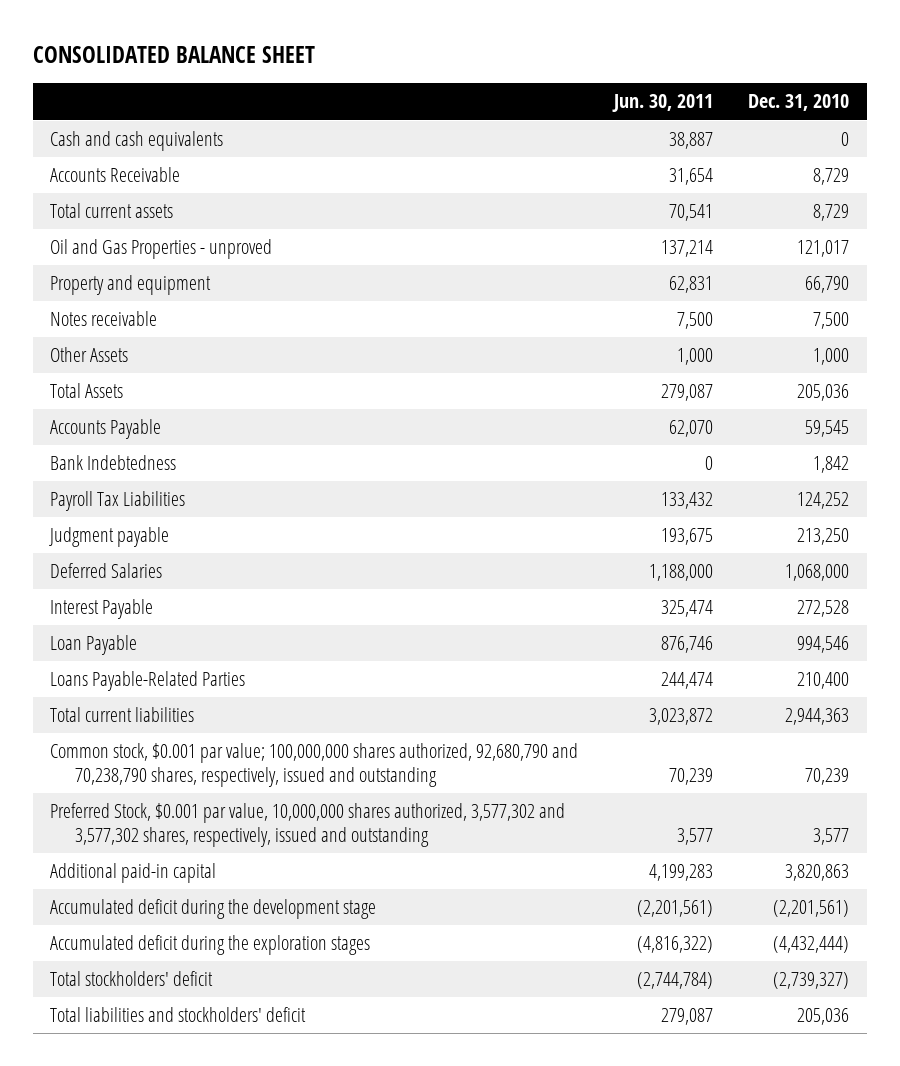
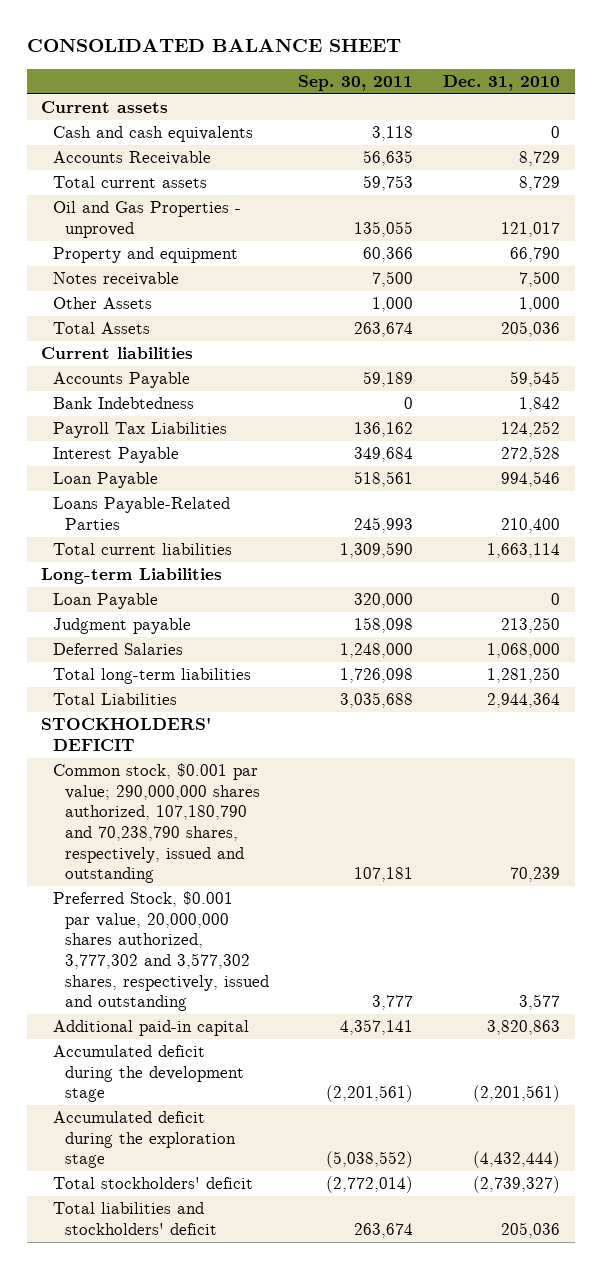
- | Jun. 30, 2011 | Dec. 31, 2010
+ | Sep. 30, 2011 | Dec. 31, 2010
+ Current assets
+ Current liabilities
- Total current liabilities | 3,023,872 | 2,944,363
- Common stock, $0.001 par value; 100,000,000 shares authorized, 92,680,790 and 70,238,790 shares, respectively, issued and outstanding | 70,239 | 70,239
- Preferred Stock, $0.001 par value, 10,000,000 shares authorized, 3,577,302 and 3,577,302 shares, respectively, issued and outstanding | 3,577 | 3,577
+ Total current liabilities | 1,309,590 | 1,663,114
+ Long-term Liabilities
+ Loan Payable | 320,000 | 0
moved down: Judgment payable | 158,098 | 213,250
moved down: Deferred Salaries | 1,248,000 | 1,068,000
+ Total long-term liabilities | 1,726,098 | 1,281,250
+ Total Liabilities | 3,035,688 | 2,944,364
+ STOCKHOLDERS' DEFICIT
+ Common stock, $0.001 par value; 290,000,000 shares authorized, 107,180,790 and 70,238,790 shares, respectively, issued and outstanding | 107,181 | 70,239
+ Preferred Stock, $0.001 par value, 20,000,000 shares authorized, 3,777,302 and 3,577,302 shares, respectively, issued and outstanding | 3,777 | 3,577
- Accumulated deficit during the exploration stages | (4,816,322) | (4,432,444)
+ Accumulated deficit during the exploration stage | (5,038,552) | (4,432,444)

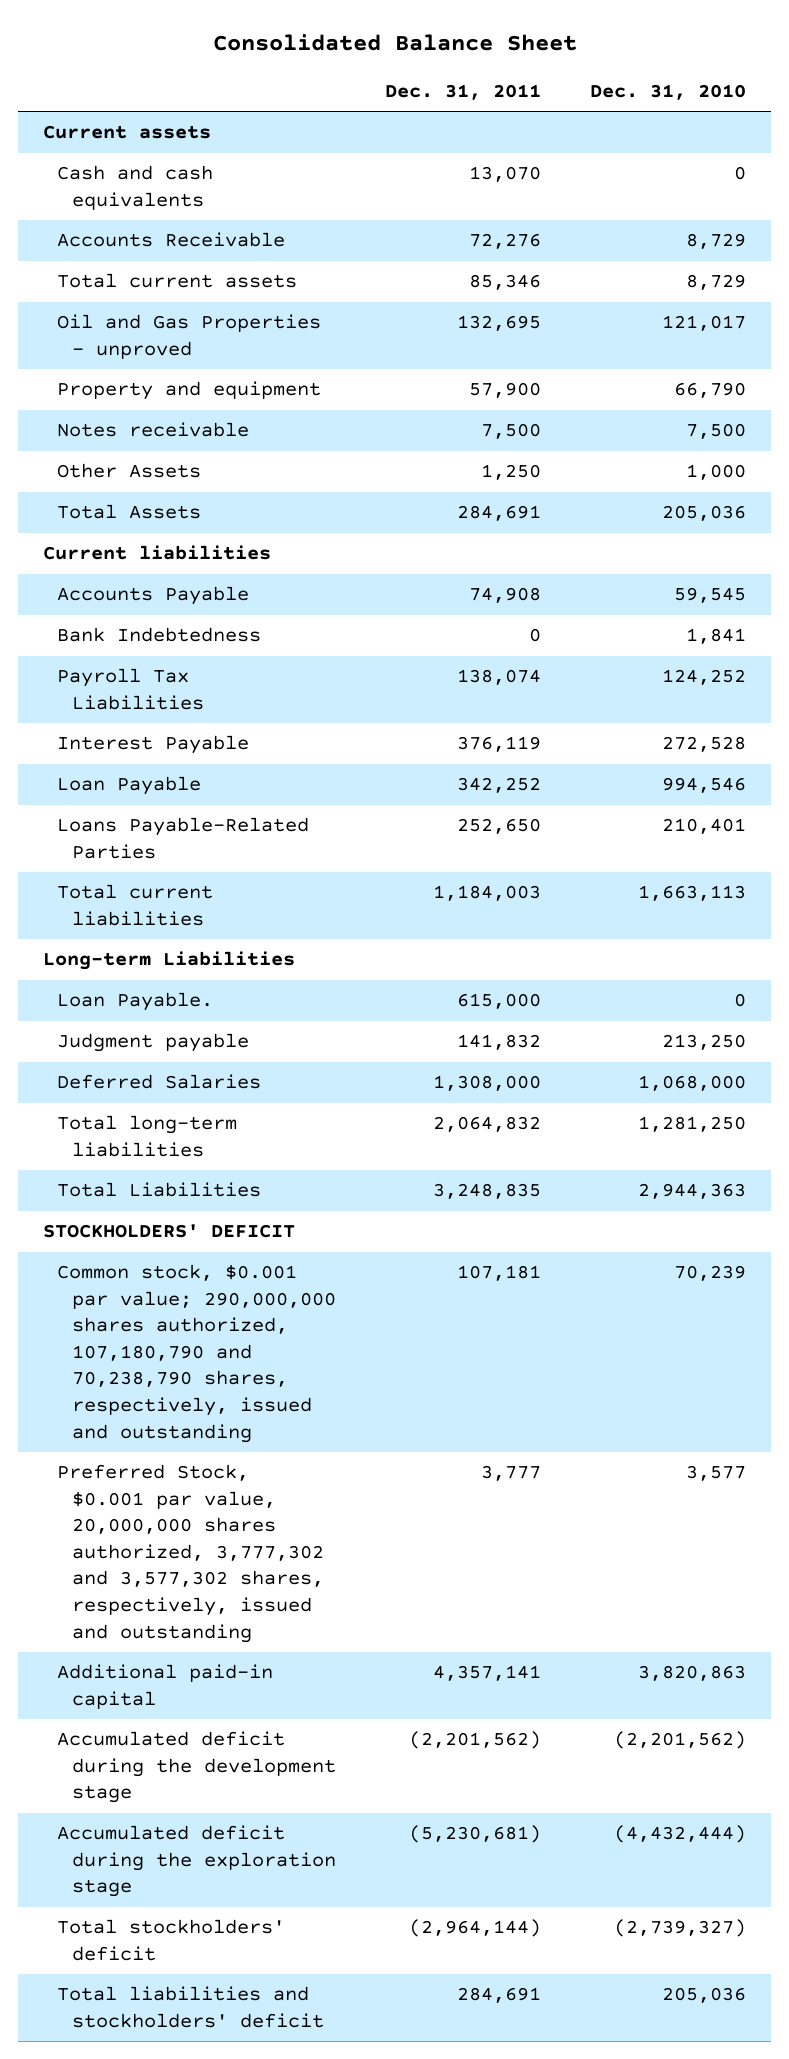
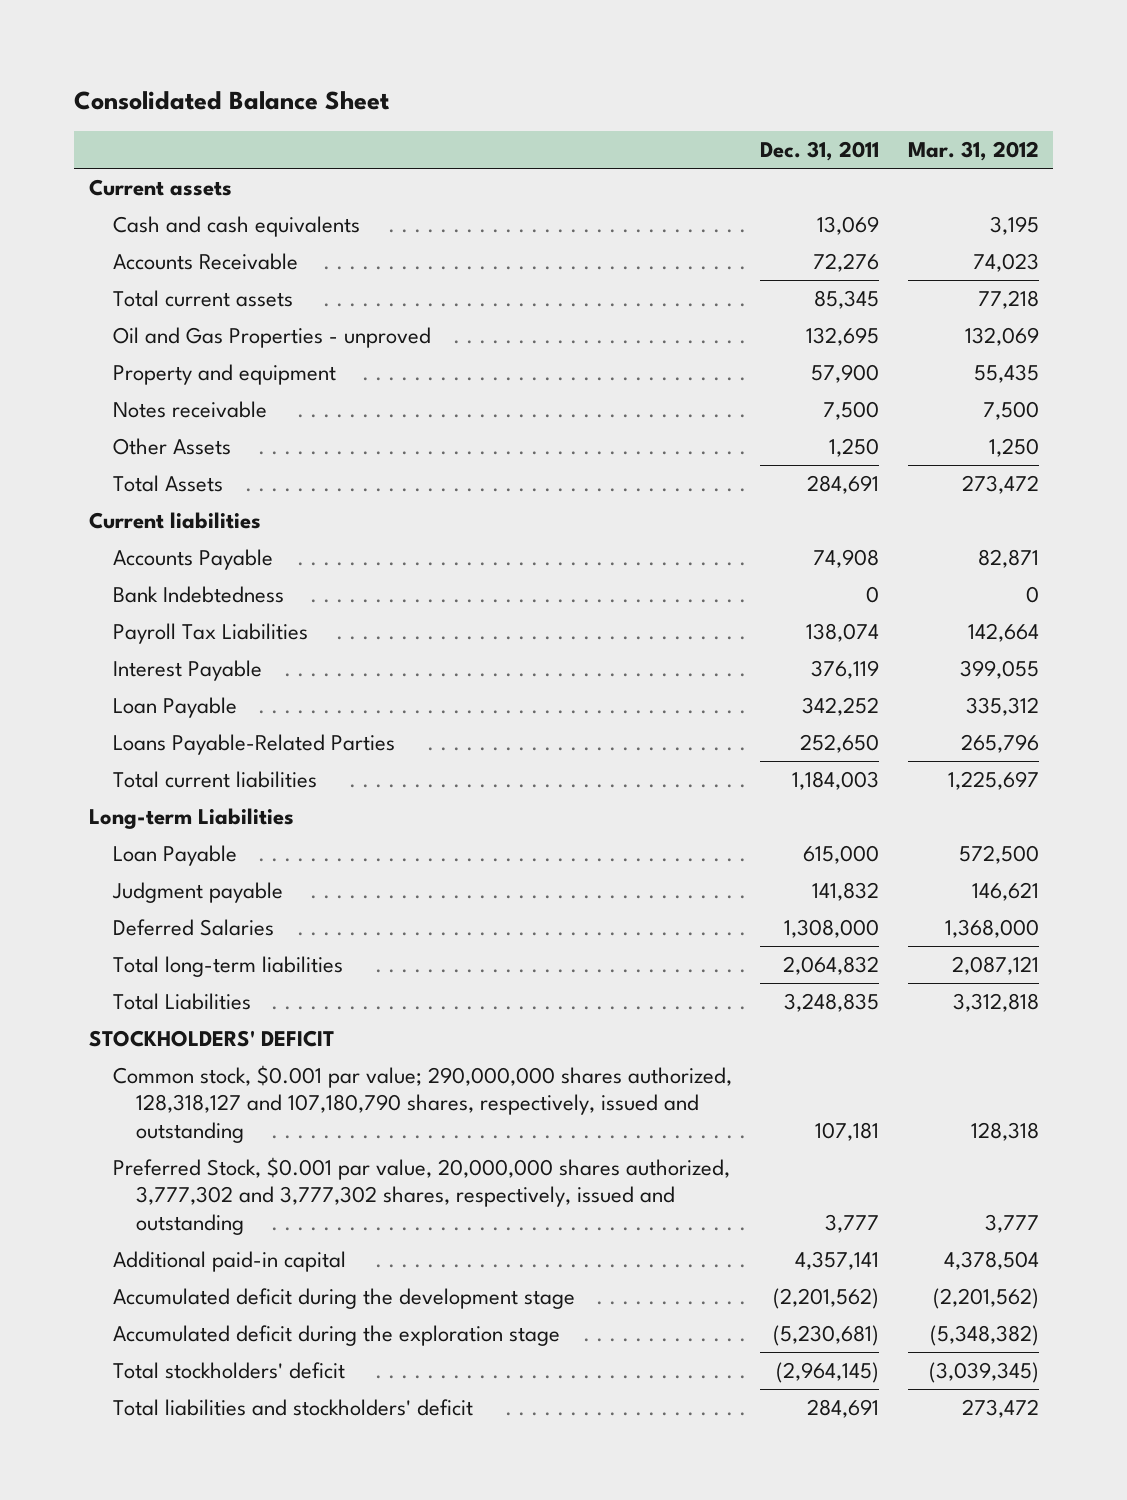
- | Dec. 31, 2011 | Dec. 31, 2010
+ | Dec. 31, 2011 | Mar. 31, 2012
- Cash and cash equivalents | 13,070 | 0
+ Cash and cash equivalents | 13,069 | 3,195
- Total current assets | 85,346 | 8,729
+ Total current assets | 85,345 | 77,218
- Loan Payable. | 615,000 | 0
+ Loan Payable | 615,000 | 572,500
- Common stock, $0.001 par value; 290,000,000 shares authorized, 107,180,790 and 70,238,790 shares, respectively, issued and outstanding | 107,181 | 70,239
- Preferred Stock, $0.001 par value, 20,000,000 shares authorized, 3,777,302 and 3,577,302 shares, respectively, issued and outstanding | 3,777 | 3,577
+ Common stock, $0.001 par value; 290,000,000 shares authorized, 128,318,127 and 107,180,790 shares, respectively, issued and outstanding | 107,181 | 128,318
+ Preferred Stock, $0.001 par value, 20,000,000 shares authorized, 3,777,302 and 3,777,302 shares, respectively, issued and outstanding | 3,777 | 3,777
- Total stockholders' deficit | (2,964,144) | (2,739,327)
+ Total stockholders' deficit | (2,964,145) | (3,039,345)

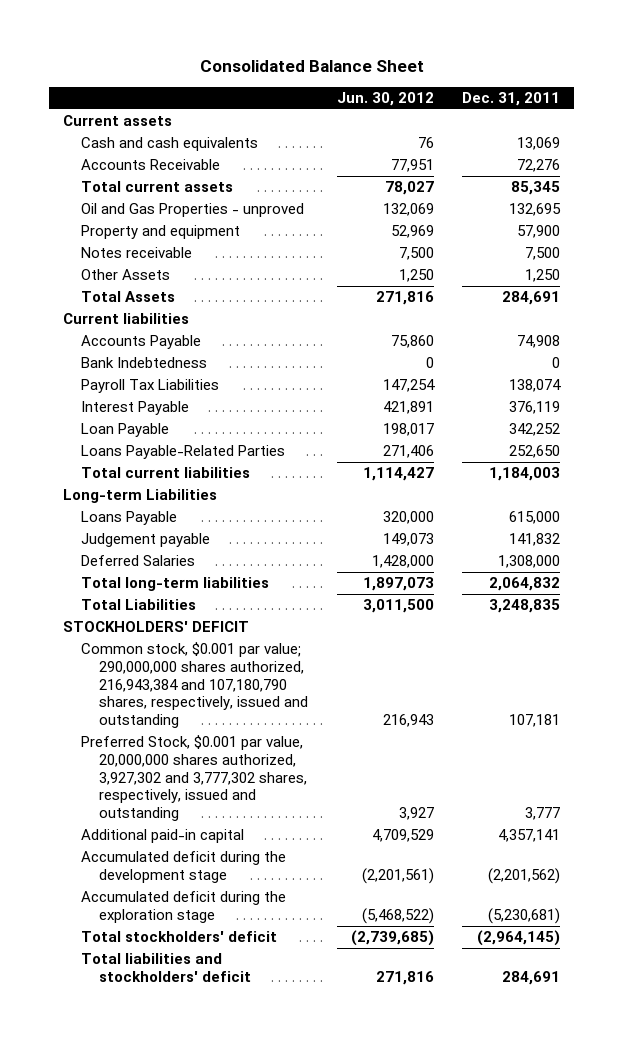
- | Dec. 31, 2011 | Mar. 31, 2012
+ | Jun. 30, 2012 | Dec. 31, 2011
- Loan Payable | 615,000 | 572,500
- Judgment payable | 141,832 | 146,621
+ Loans Payable | 320,000 | 615,000
+ Judgement payable | 149,073 | 141,832
- Common stock, $0.001 par value; 290,000,000 shares authorized, 128,318,127 and 107,180,790 shares, respectively, issued and outstanding | 107,181 | 128,318
- Preferred Stock, $0.001 par value, 20,000,000 shares authorized, 3,777,302 and 3,777,302 shares, respectively, issued and outstanding | 3,777 | 3,777
+ Common stock, $0.001 par value; 290,000,000 shares authorized, 216,943,384 and 107,180,790 shares, respectively, issued and outstanding | 216,943 | 107,181
+ Preferred Stock, $0.001 par value, 20,000,000 shares authorized, 3,927,302 and 3,777,302 shares, respectively, issued and outstanding | 3,927 | 3,777

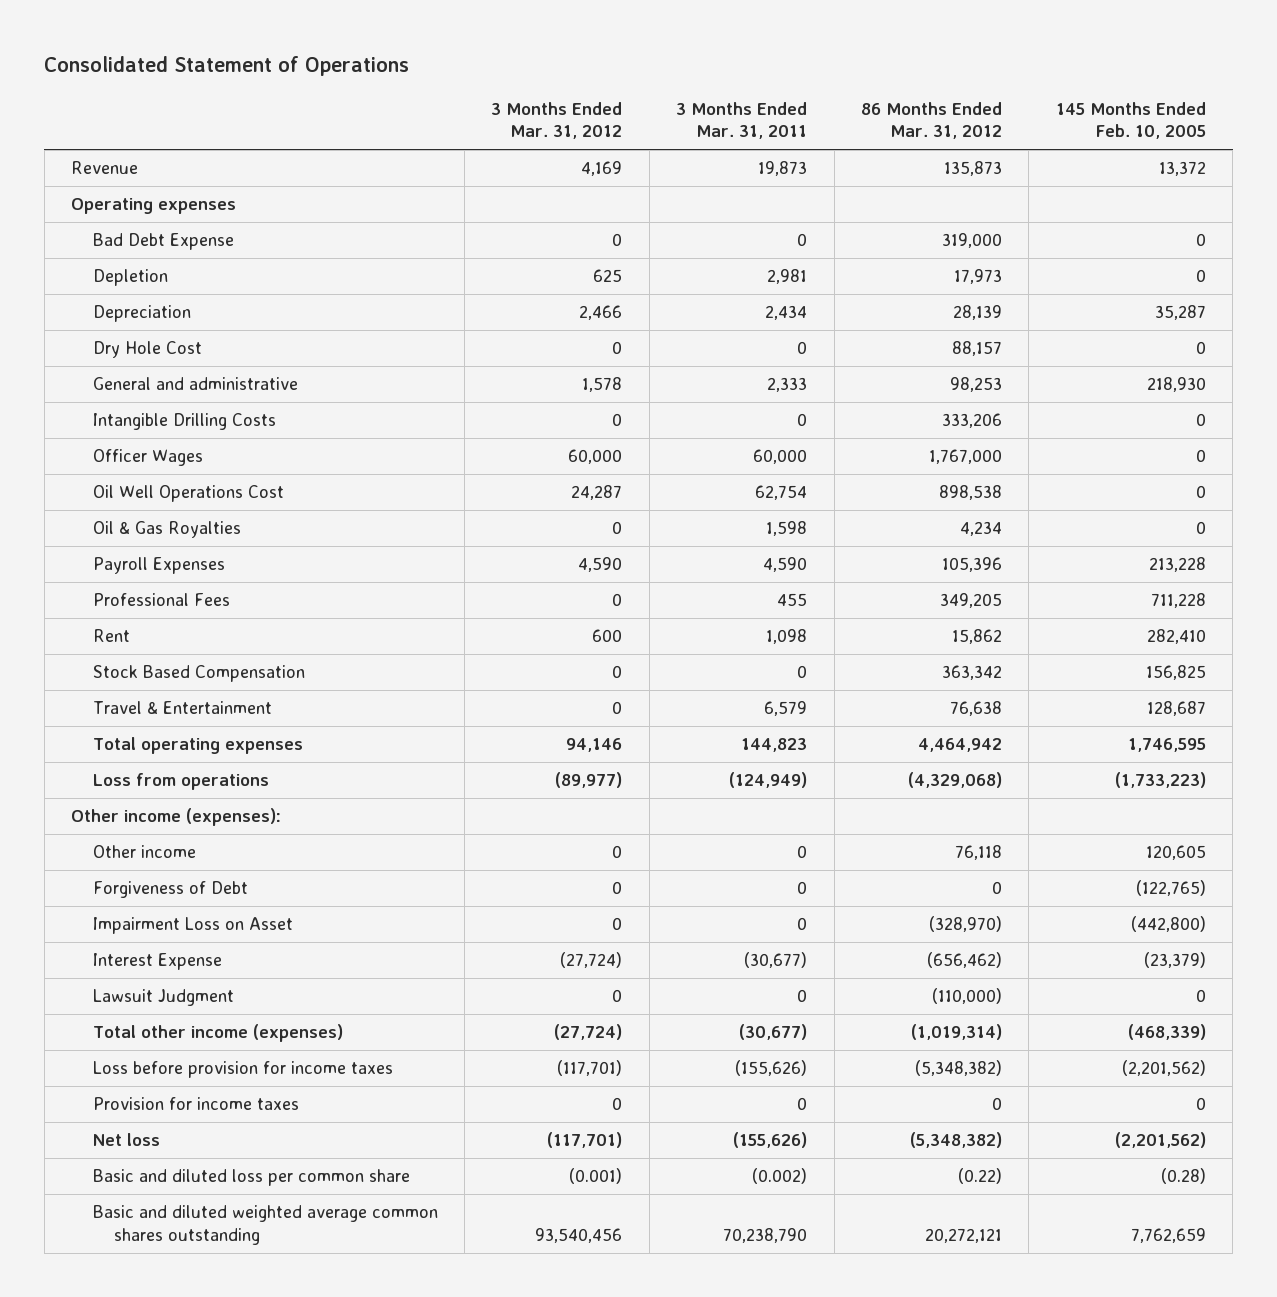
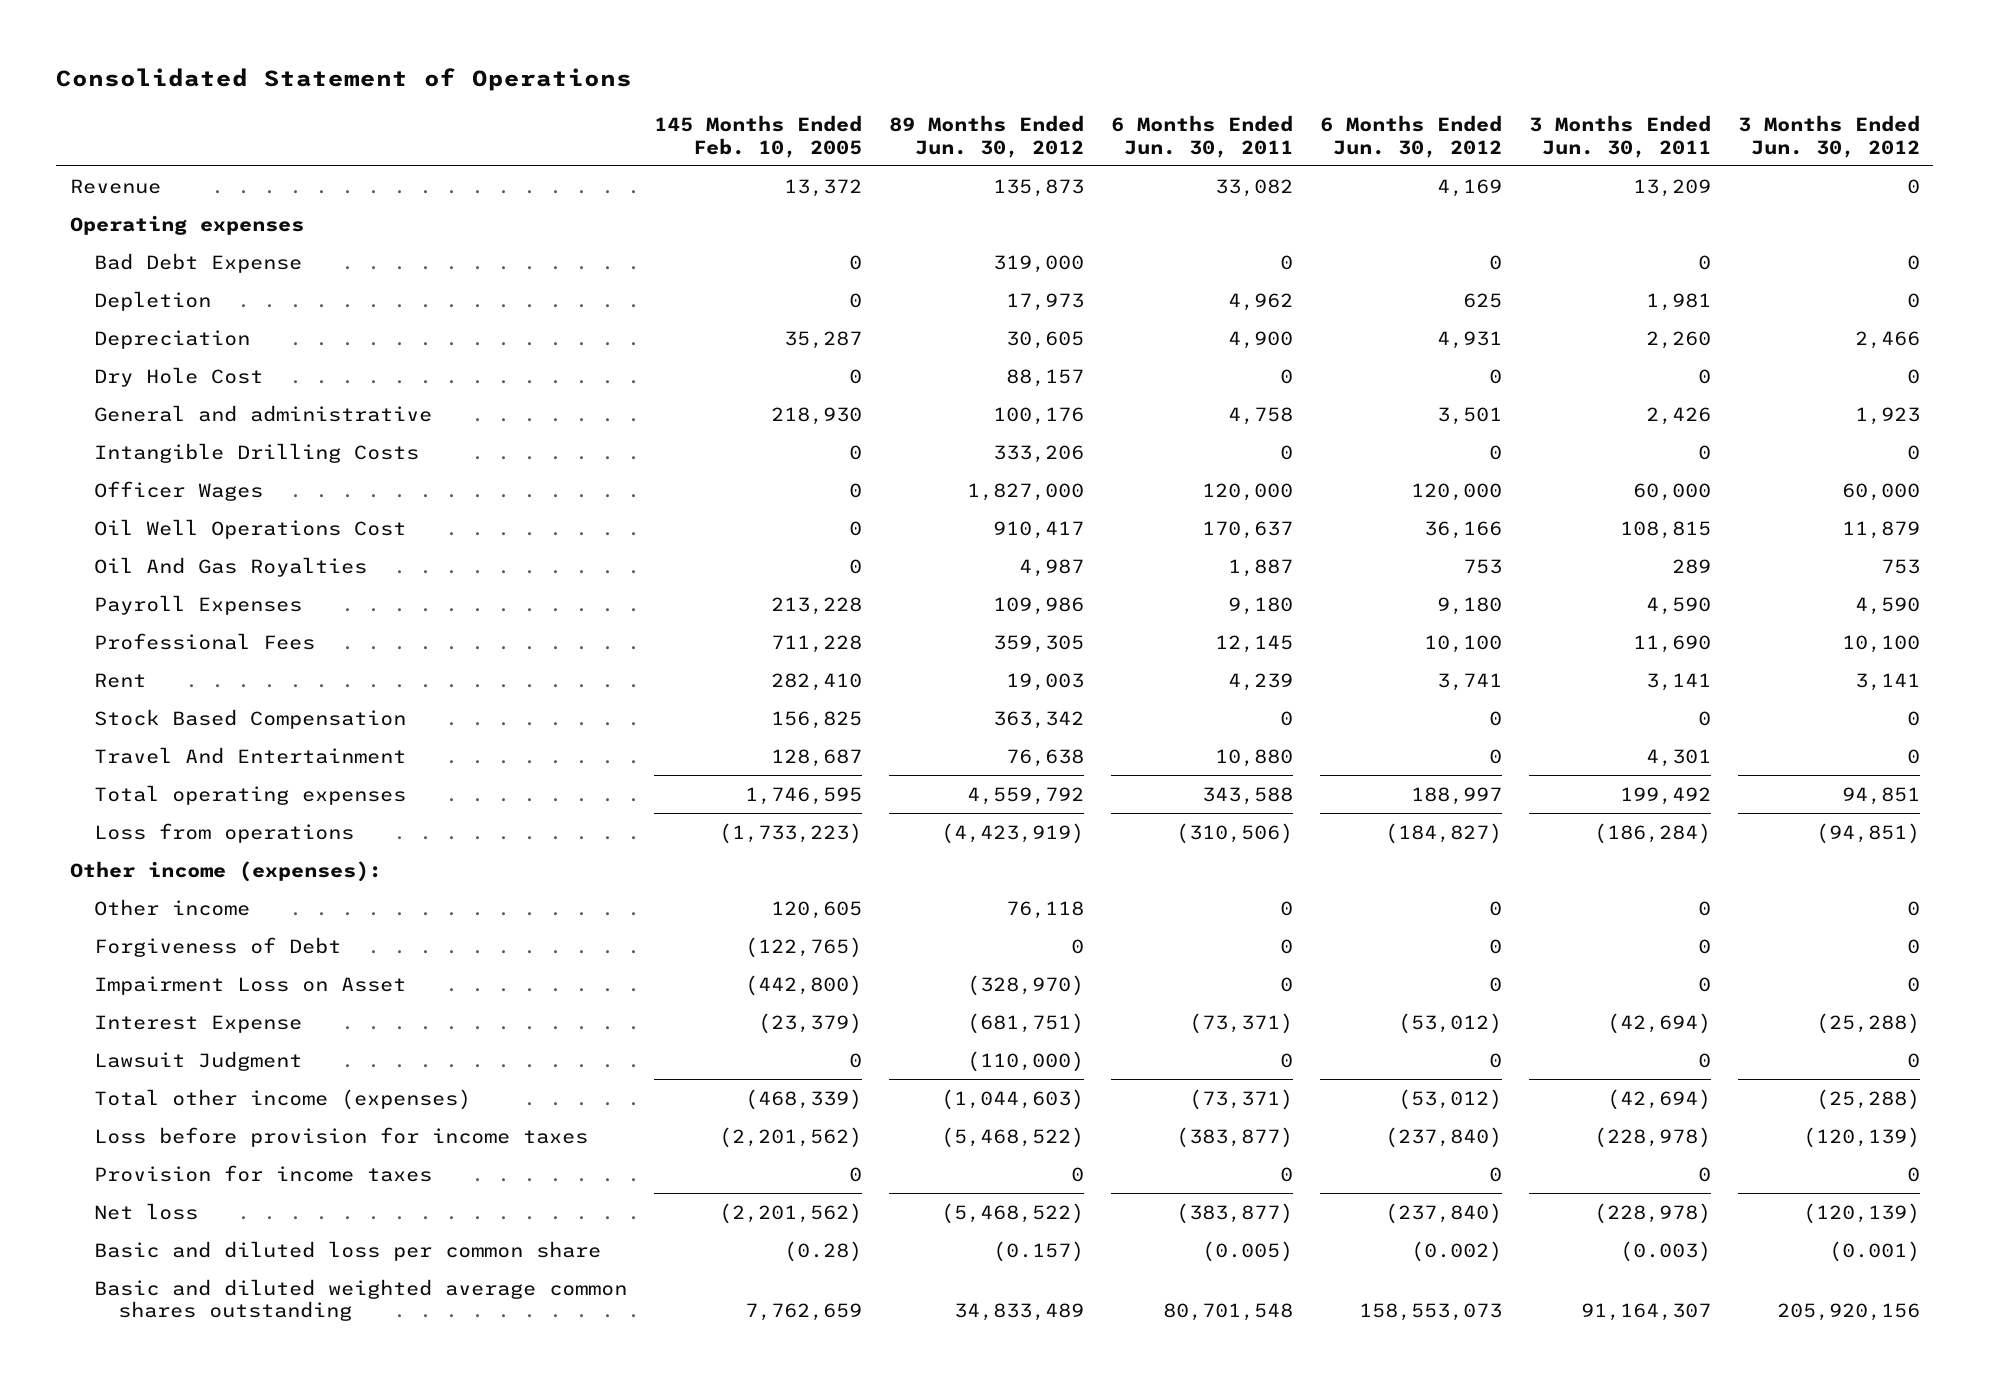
- | 3 Months Ended Mar. 31, 2012 | 3 Months Ended Mar. 31, 2011 | 86 Months Ended Mar. 31, 2012 | 145 Months Ended Feb. 10, 2005
+ | 145 Months Ended Feb. 10, 2005 | 89 Months Ended Jun. 30, 2012 | 6 Months Ended Jun. 30, 2011 | 6 Months Ended Jun. 30, 2012 | 3 Months Ended Jun. 30, 2011 | 3 Months Ended Jun. 30, 2012
- Oil & Gas Royalties | 0 | 1,598 | 4,234 | 0
+ Oil And Gas Royalties | 0 | 4,987 | 1,887 | 753 | 289 | 753
- Travel & Entertainment | 0 | 6,579 | 76,638 | 128,687
+ Travel And Entertainment | 128,687 | 76,638 | 10,880 | 0 | 4,301 | 0

